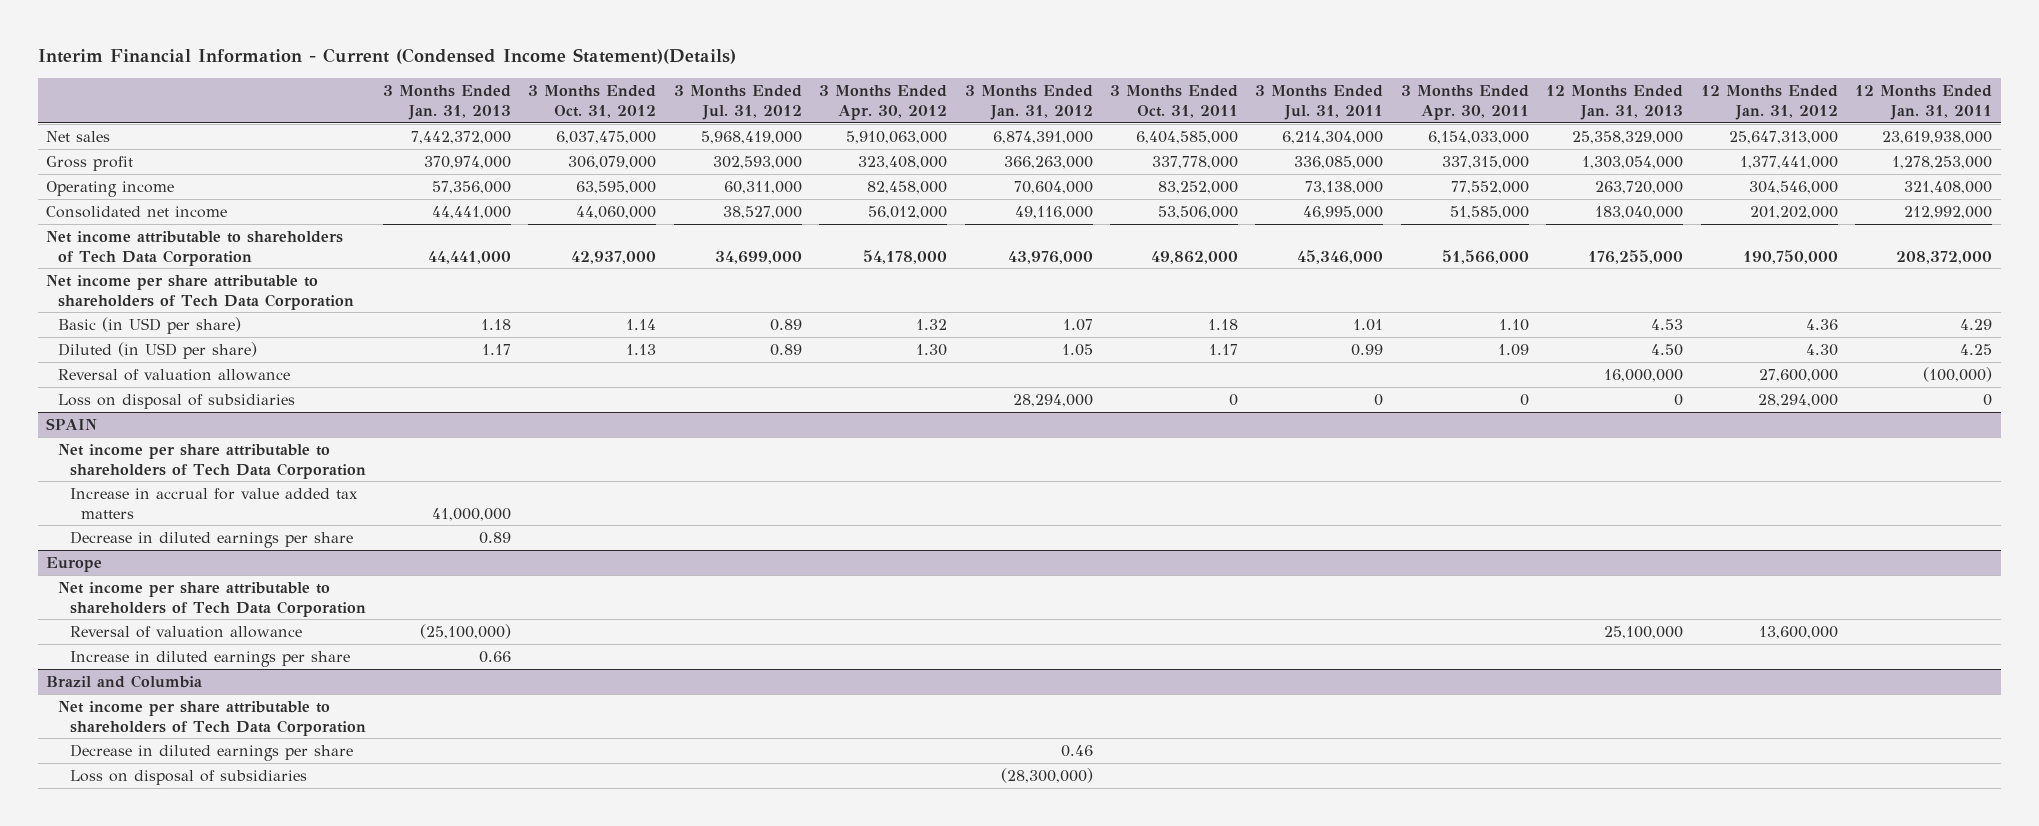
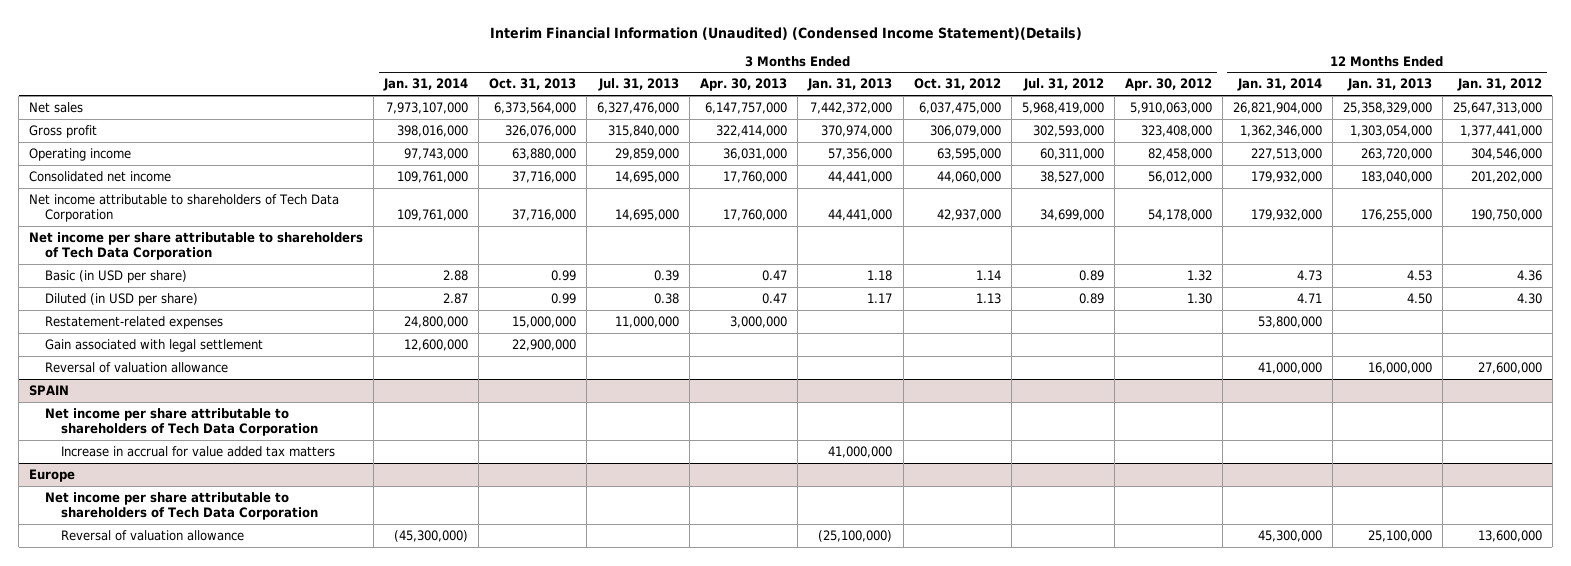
- Interim Financial Information - Current (Condensed Income Statement)(Details)
+ Interim Financial Information (Unaudited) (Condensed Income Statement)(Details)
- | 3 Months Ended Jan. 31, 2013 | 3 Months Ended Oct. 31, 2012 | 3 Months Ended Jul. 31, 2012 | 3 Months Ended Apr. 30, 2012 | 3 Months Ended Jan. 31, 2012 | 3 Months Ended Oct. 31, 2011 | 3 Months Ended Jul. 31, 2011 | 3 Months Ended Apr. 30, 2011 | 12 Months Ended Jan. 31, 2013 | 12 Months Ended Jan. 31, 2012 | 12 Months Ended Jan. 31, 2011
+ | 3 Months Ended Jan. 31, 2014 | 3 Months Ended Oct. 31, 2013 | 3 Months Ended Jul. 31, 2013 | 3 Months Ended Apr. 30, 2013 | 3 Months Ended Jan. 31, 2013 | 3 Months Ended Oct. 31, 2012 | 3 Months Ended Jul. 31, 2012 | 3 Months Ended Apr. 30, 2012 | 12 Months Ended Jan. 31, 2014 | 12 Months Ended Jan. 31, 2013 | 12 Months Ended Jan. 31, 2012
+ Restatement-related expenses | 24,800,000 | 15,000,000 | 11,000,000 | 3,000,000 | | | | | 53,800,000 | |
+ Gain associated with legal settlement | 12,600,000 | 22,900,000 | | | | | | | | |
- Loss on disposal of subsidiaries | | | | | 28,294,000 | 0 | 0 | 0 | 0 | 28,294,000 | 0
@ SPAIN
- Decrease in diluted earnings per share | 0.89 | | | | | | | | | |
@ Europe
- Increase in diluted earnings per share | 0.66 | | | | | | | | | |
- Brazil and Columbia
- Net income per share attributable to shareholders of Tech Data Corporation
- Decrease in diluted earnings per share | | | | | 0.46 | | | | | |
- Loss on disposal of subsidiaries | | | | | (28,300,000) | | | | | |

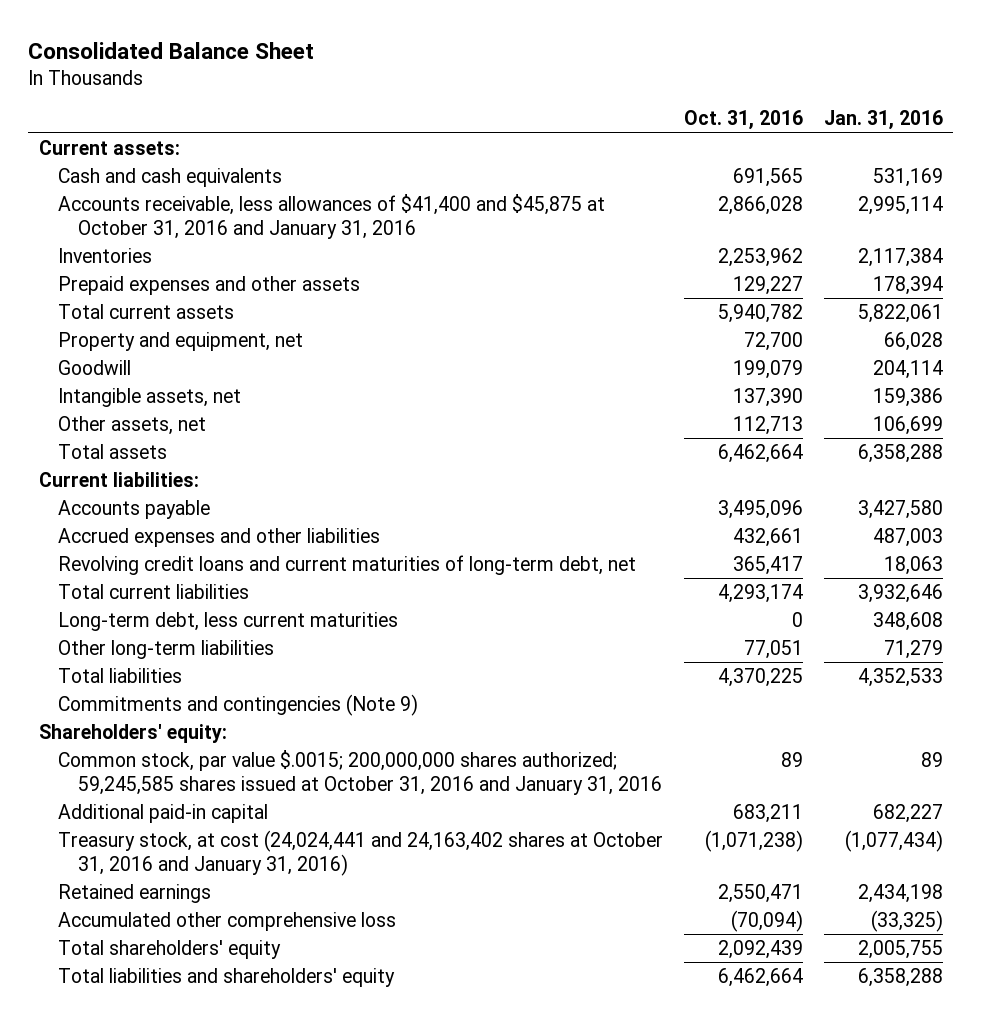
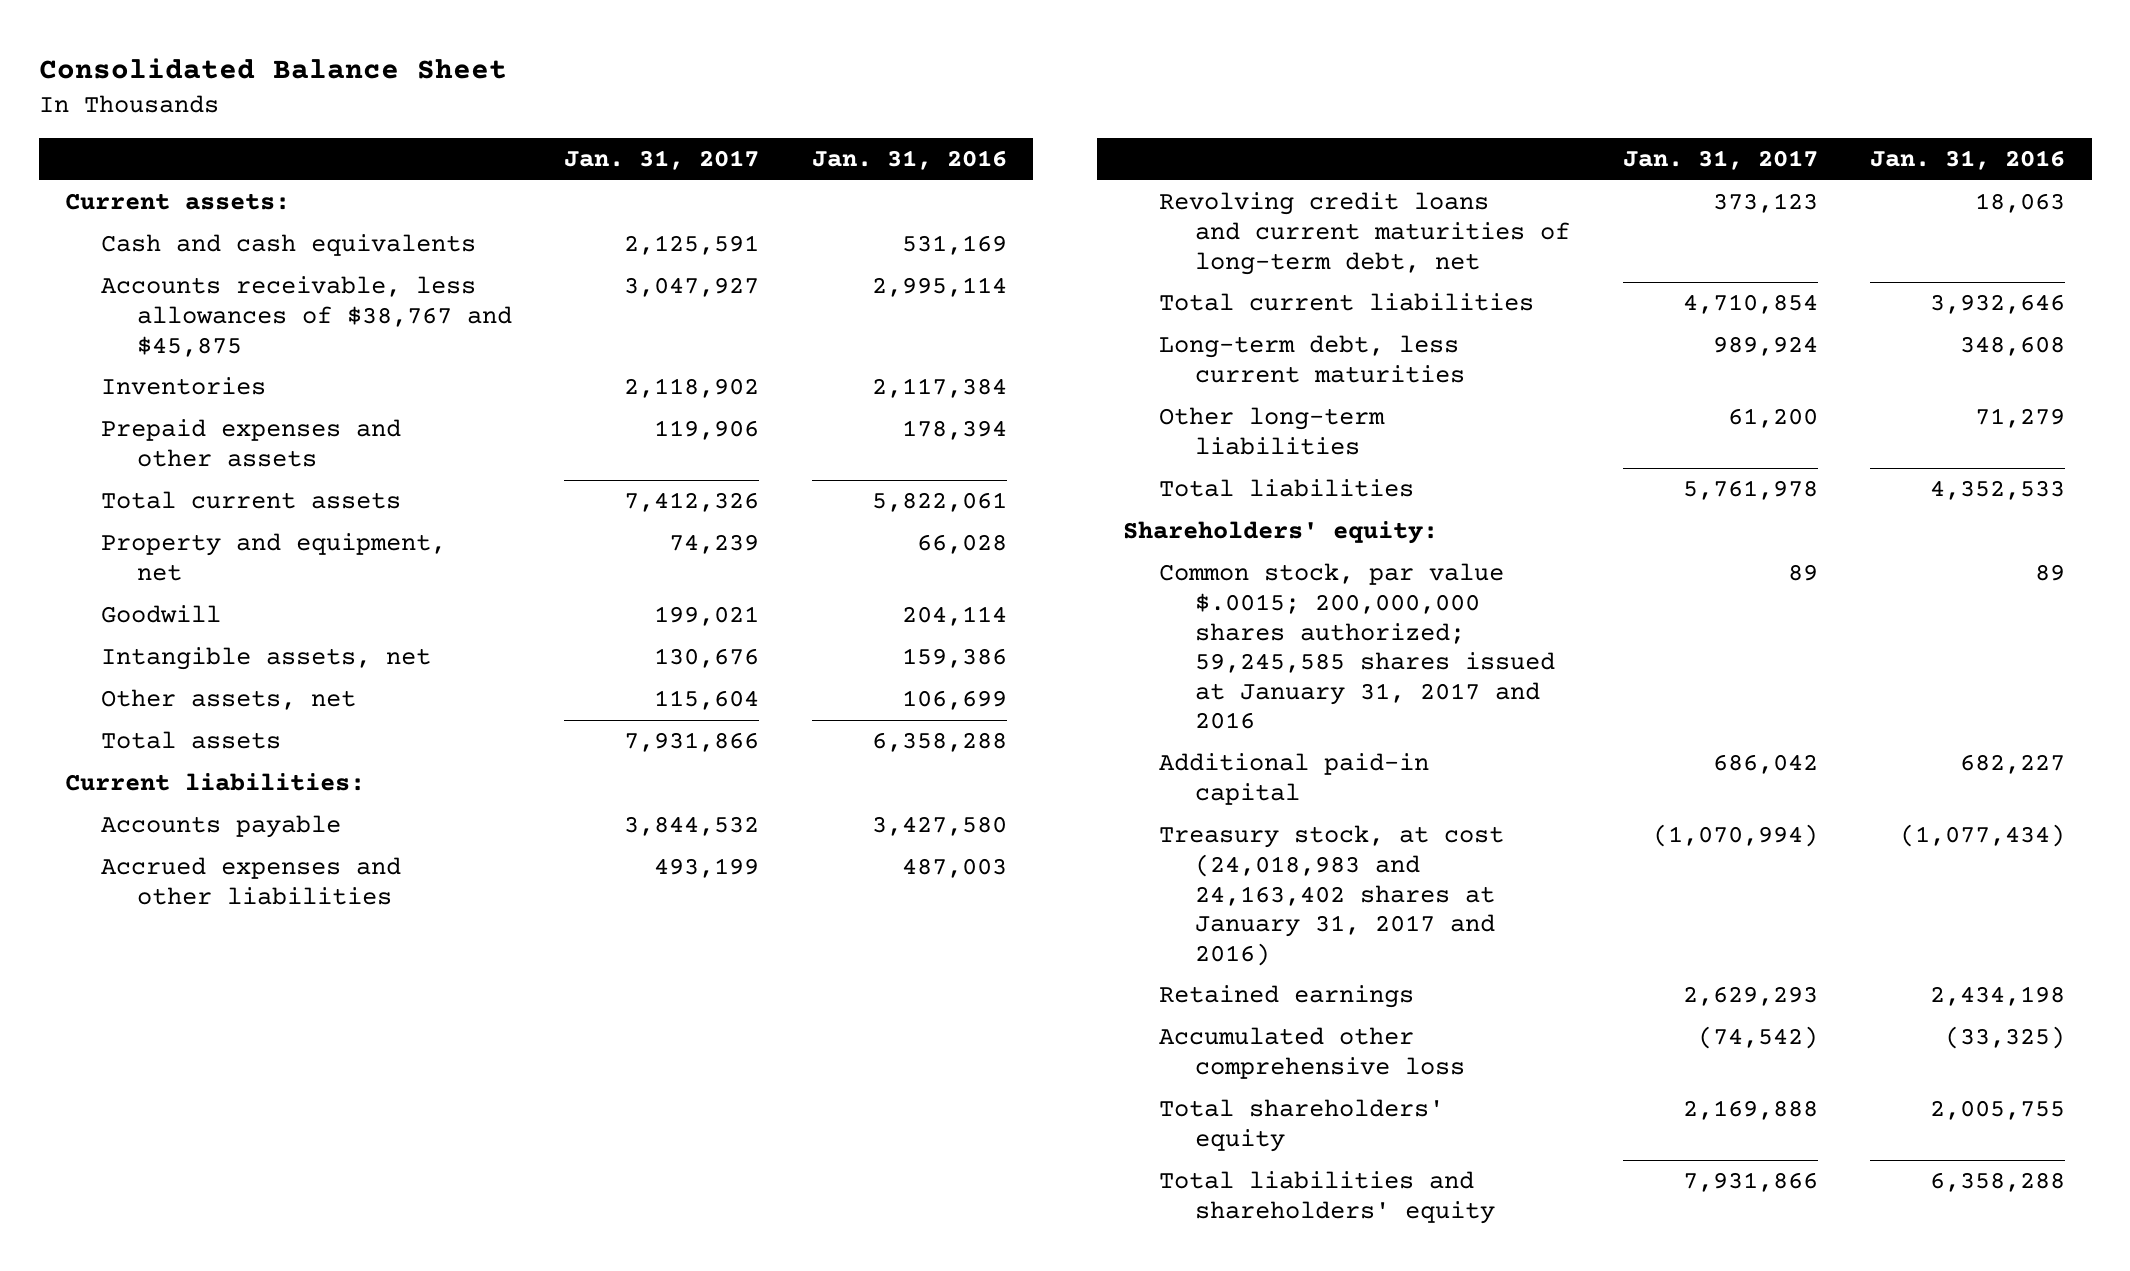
- | Oct. 31, 2016 | Jan. 31, 2016
+ | Jan. 31, 2017 | Jan. 31, 2016
- Accounts receivable, less allowances of $41,400 and $45,875 at October 31, 2016 and January 31, 2016 | 2,866,028 | 2,995,114
+ Accounts receivable, less allowances of $38,767 and $45,875 | 3,047,927 | 2,995,114
- Commitments and contingencies (Note 9)
- Common stock, par value $.0015; 200,000,000 shares authorized; 59,245,585 shares issued at October 31, 2016 and January 31, 2016 | 89 | 89
+ Common stock, par value $.0015; 200,000,000 shares authorized; 59,245,585 shares issued at January 31, 2017 and 2016 | 89 | 89
- Treasury stock, at cost (24,024,441 and 24,163,402 shares at October 31, 2016 and January 31, 2016) | (1,071,238) | (1,077,434)
+ Treasury stock, at cost (24,018,983 and 24,163,402 shares at January 31, 2017 and 2016) | (1,070,994) | (1,077,434)

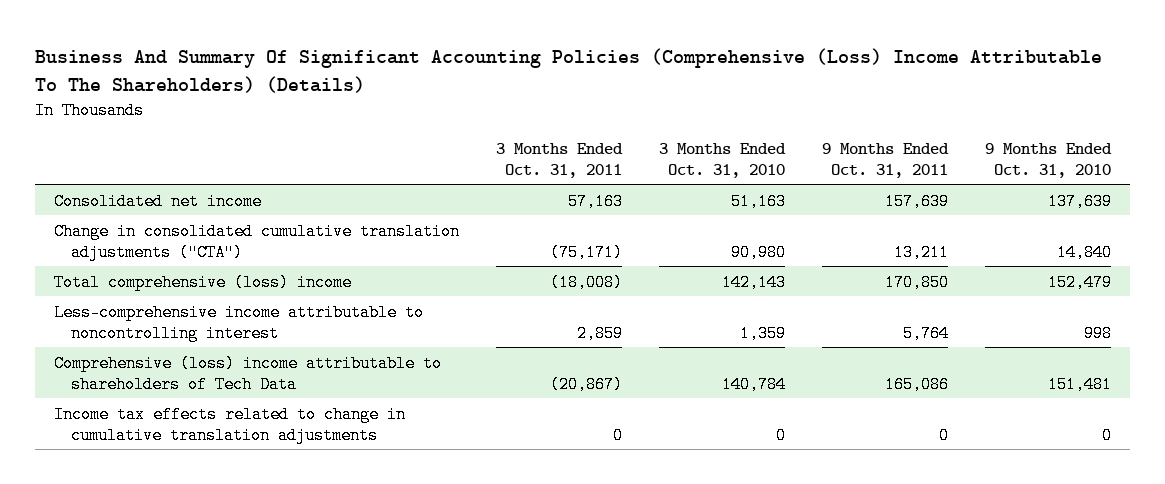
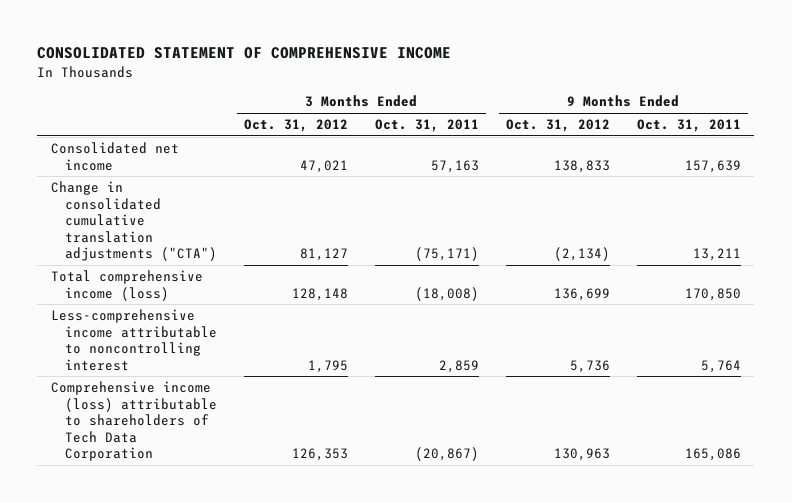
- Business And Summary Of Significant Accounting Policies (Comprehensive (Loss) Income Attributable To The Shareholders) (Details)
+ CONSOLIDATED STATEMENT OF COMPREHENSIVE INCOME
- | 3 Months Ended Oct. 31, 2011 | 3 Months Ended Oct. 31, 2010 | 9 Months Ended Oct. 31, 2011 | 9 Months Ended Oct. 31, 2010
+ | 3 Months Ended Oct. 31, 2012 | 3 Months Ended Oct. 31, 2011 | 9 Months Ended Oct. 31, 2012 | 9 Months Ended Oct. 31, 2011
- Total comprehensive (loss) income | (18,008) | 142,143 | 170,850 | 152,479
+ Total comprehensive income (loss) | 128,148 | (18,008) | 136,699 | 170,850
- Comprehensive (loss) income attributable to shareholders of Tech Data | (20,867) | 140,784 | 165,086 | 151,481
- Income tax effects related to change in cumulative translation adjustments | 0 | 0 | 0 | 0
+ Comprehensive income (loss) attributable to shareholders of Tech Data Corporation | 126,353 | (20,867) | 130,963 | 165,086

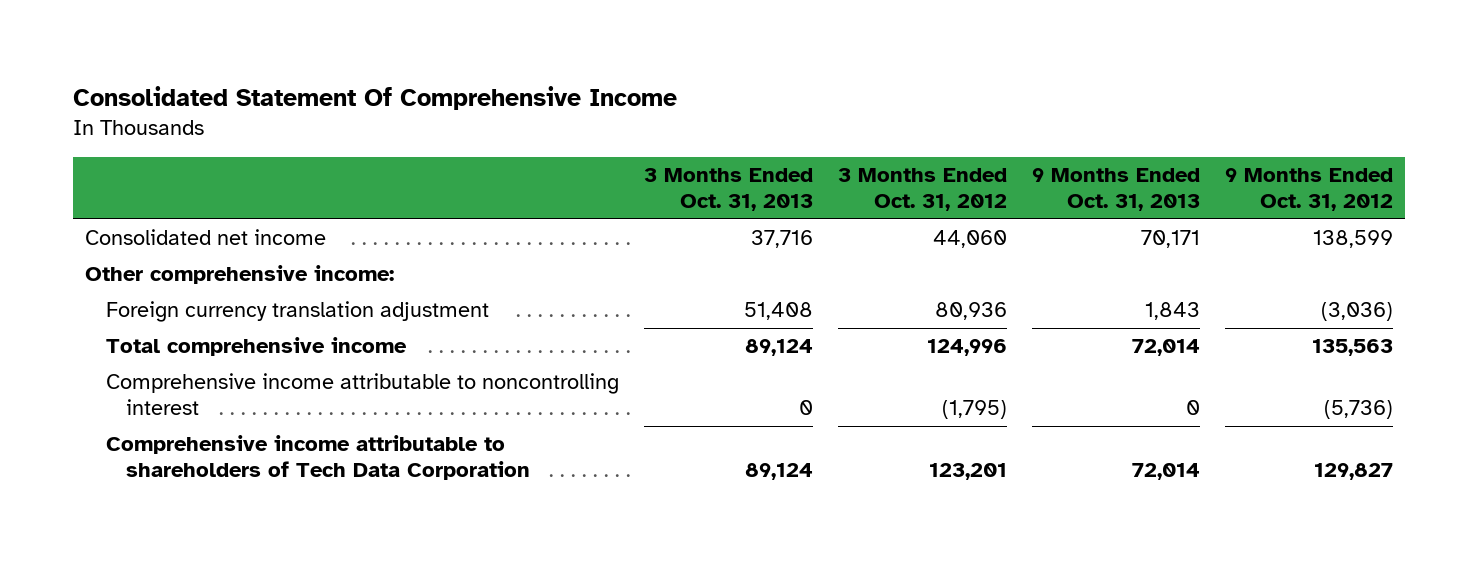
- CONSOLIDATED STATEMENT OF COMPREHENSIVE INCOME
+ Consolidated Statement Of Comprehensive Income
- | 3 Months Ended Oct. 31, 2012 | 3 Months Ended Oct. 31, 2011 | 9 Months Ended Oct. 31, 2012 | 9 Months Ended Oct. 31, 2011
+ | 3 Months Ended Oct. 31, 2013 | 3 Months Ended Oct. 31, 2012 | 9 Months Ended Oct. 31, 2013 | 9 Months Ended Oct. 31, 2012
- Consolidated net income | 47,021 | 57,163 | 138,833 | 157,639
- Change in consolidated cumulative translation adjustments ("CTA") | 81,127 | (75,171) | (2,134) | 13,211
- Total comprehensive income (loss) | 128,148 | (18,008) | 136,699 | 170,850
- Less-comprehensive income attributable to noncontrolling interest | 1,795 | 2,859 | 5,736 | 5,764
- Comprehensive income (loss) attributable to shareholders of Tech Data Corporation | 126,353 | (20,867) | 130,963 | 165,086
+ Consolidated net income | 37,716 | 44,060 | 70,171 | 138,599
+ Other comprehensive income:
+ Foreign currency translation adjustment | 51,408 | 80,936 | 1,843 | (3,036)
+ Total comprehensive income | 89,124 | 124,996 | 72,014 | 135,563
+ Comprehensive income attributable to noncontrolling interest | 0 | (1,795) | 0 | (5,736)
+ Comprehensive income attributable to shareholders of Tech Data Corporation | 89,124 | 123,201 | 72,014 | 129,827

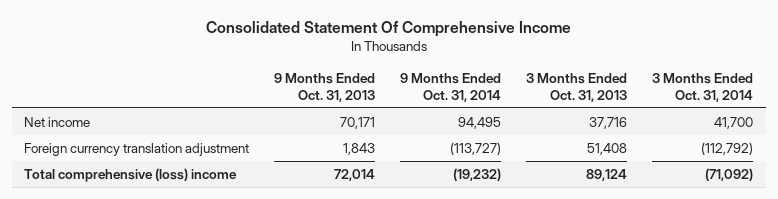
- | 3 Months Ended Oct. 31, 2013 | 3 Months Ended Oct. 31, 2012 | 9 Months Ended Oct. 31, 2013 | 9 Months Ended Oct. 31, 2012
+ | 9 Months Ended Oct. 31, 2013 | 9 Months Ended Oct. 31, 2014 | 3 Months Ended Oct. 31, 2013 | 3 Months Ended Oct. 31, 2014
- Consolidated net income | 37,716 | 44,060 | 70,171 | 138,599
- Other comprehensive income:
+ Net income | 70,171 | 94,495 | 37,716 | 41,700
- Total comprehensive income | 89,124 | 124,996 | 72,014 | 135,563
- Comprehensive income attributable to noncontrolling interest | 0 | (1,795) | 0 | (5,736)
- Comprehensive income attributable to shareholders of Tech Data Corporation | 89,124 | 123,201 | 72,014 | 129,827
+ Total comprehensive (loss) income | 72,014 | (19,232) | 89,124 | (71,092)

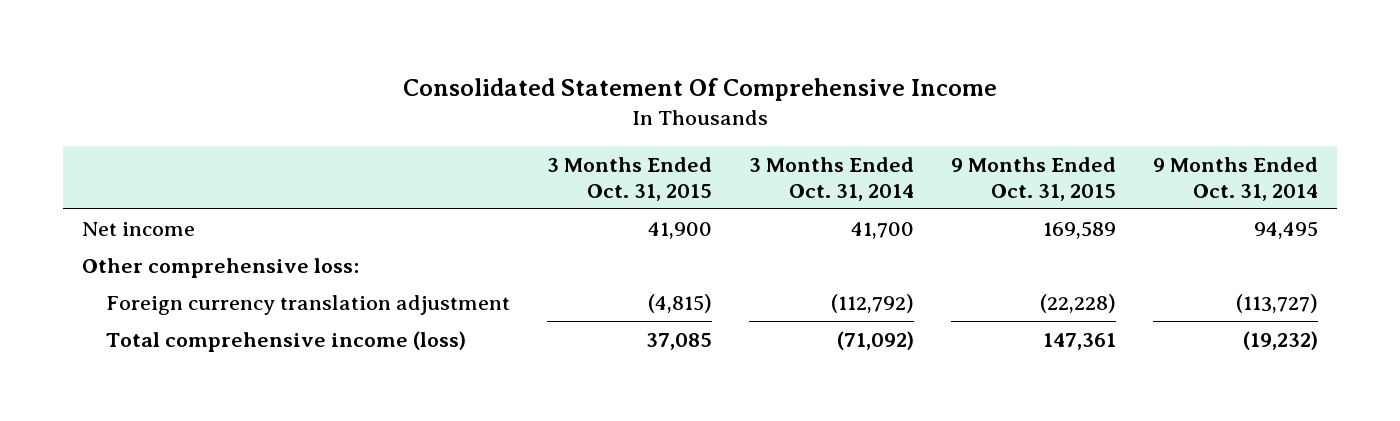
- | 9 Months Ended Oct. 31, 2013 | 9 Months Ended Oct. 31, 2014 | 3 Months Ended Oct. 31, 2013 | 3 Months Ended Oct. 31, 2014
+ | 3 Months Ended Oct. 31, 2015 | 3 Months Ended Oct. 31, 2014 | 9 Months Ended Oct. 31, 2015 | 9 Months Ended Oct. 31, 2014
+ Other comprehensive loss:
- Total comprehensive (loss) income | 72,014 | (19,232) | 89,124 | (71,092)
+ Total comprehensive income (loss) | 37,085 | (71,092) | 147,361 | (19,232)

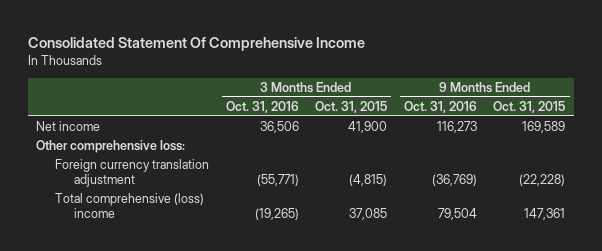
- | 3 Months Ended Oct. 31, 2015 | 3 Months Ended Oct. 31, 2014 | 9 Months Ended Oct. 31, 2015 | 9 Months Ended Oct. 31, 2014
+ | 3 Months Ended Oct. 31, 2016 | 3 Months Ended Oct. 31, 2015 | 9 Months Ended Oct. 31, 2016 | 9 Months Ended Oct. 31, 2015
- Total comprehensive income (loss) | 37,085 | (71,092) | 147,361 | (19,232)
+ Total comprehensive (loss) income | (19,265) | 37,085 | 79,504 | 147,361

